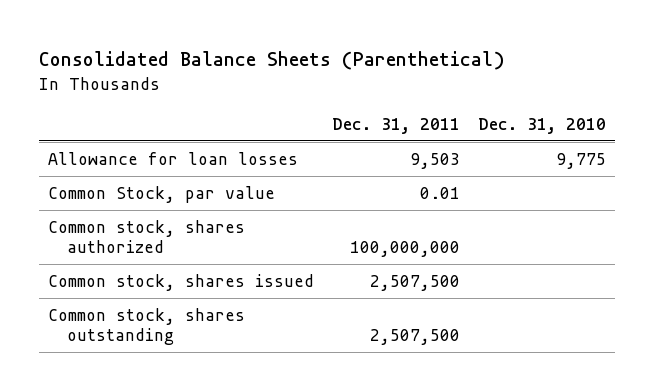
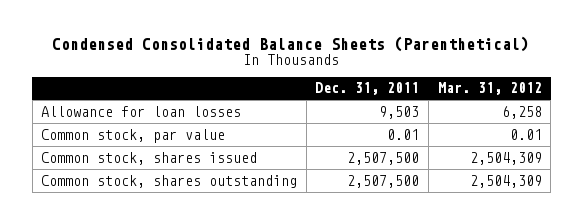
- Consolidated Balance Sheets (Parenthetical)
+ Condensed Consolidated Balance Sheets (Parenthetical)
- | Dec. 31, 2011 | Dec. 31, 2010
+ | Dec. 31, 2011 | Mar. 31, 2012
- Common Stock, par value | 0.01 |
- Common stock, shares authorized | 100,000,000 |
+ Common stock, par value | 0.01 | 0.01

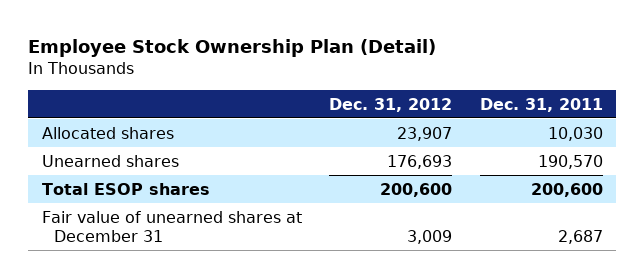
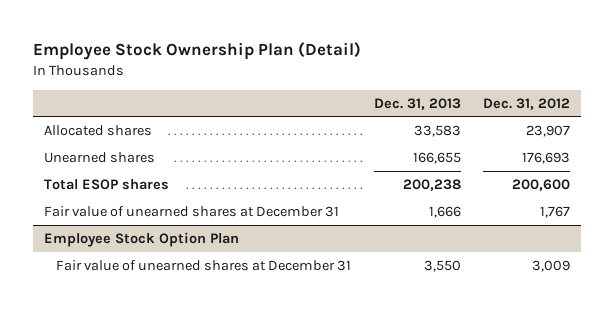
- | Dec. 31, 2012 | Dec. 31, 2011
+ | Dec. 31, 2013 | Dec. 31, 2012
+ Fair value of unearned shares at December 31 | 1,666 | 1,767
+ Employee Stock Option Plan

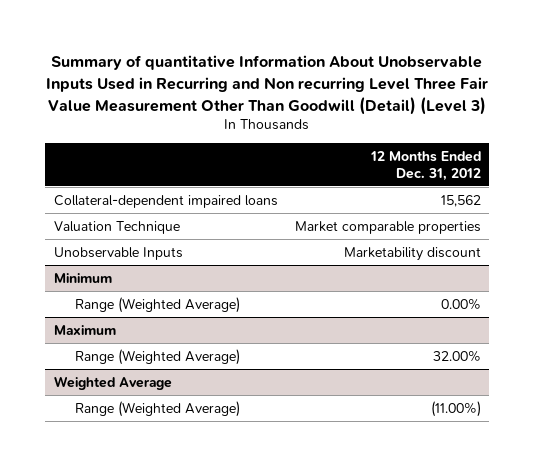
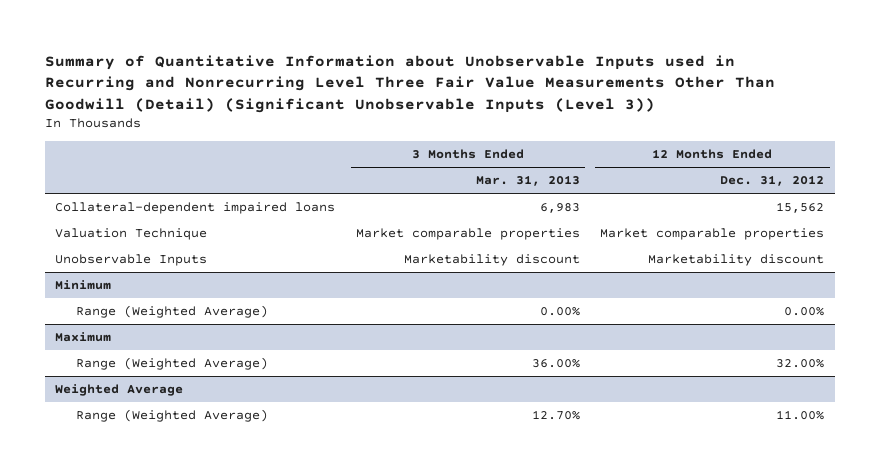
- Summary of quantitative Information About Unobservable Inputs Used in Recurring and Non recurring Level Three Fair Value Measurement Other Than Goodwill (Detail) (Level 3)
+ Summary of Quantitative Information about Unobservable Inputs used in Recurring and Nonrecurring Level Three Fair Value Measurements Other Than Goodwill (Detail) (Significant Unobservable Inputs (Level 3))
- | 12 Months Ended Dec. 31, 2012
+ | 3 Months Ended Mar. 31, 2013 | 12 Months Ended Dec. 31, 2012
@ Weighted Average
- Range (Weighted Average) | (11.00%)
+ Range (Weighted Average) | 12.70% | 11.00%

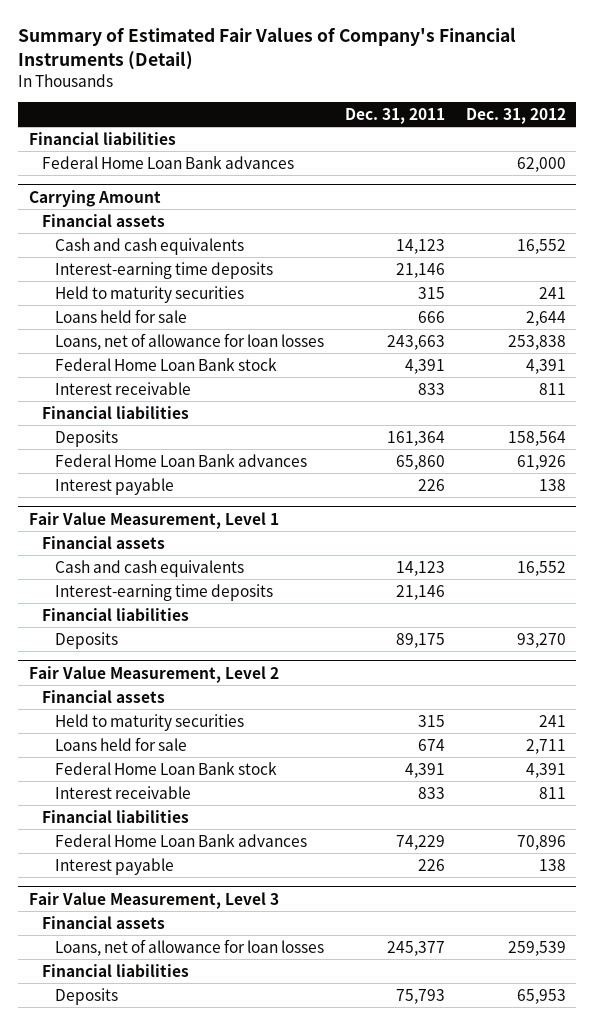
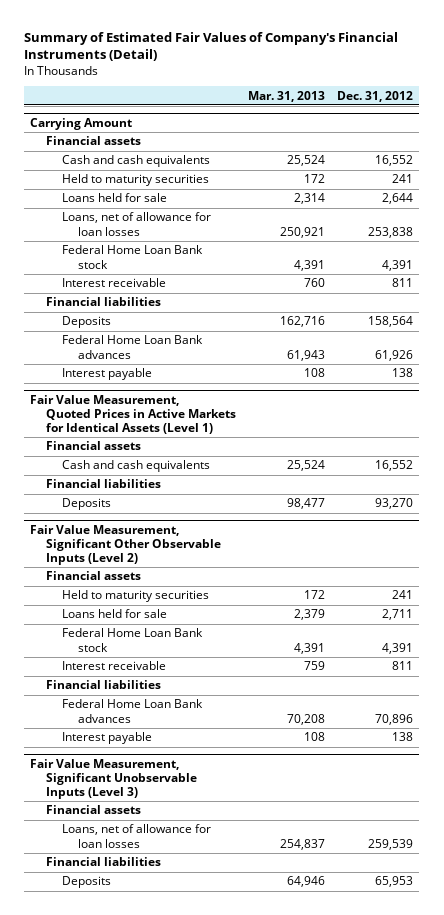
- | Dec. 31, 2011 | Dec. 31, 2012
+ | Mar. 31, 2013 | Dec. 31, 2012
- Financial liabilities
- Federal Home Loan Bank advances | | 62,000
@ Carrying Amount
- Interest-earning time deposits | 21,146 |
- Fair Value Measurement, Level 1
+ Fair Value Measurement, Quoted Prices in Active Markets for Identical Assets (Level 1)
- Interest-earning time deposits | 21,146 |
- Fair Value Measurement, Level 2
+ Fair Value Measurement, Significant Other Observable Inputs (Level 2)
- Fair Value Measurement, Level 3
+ Fair Value Measurement, Significant Unobservable Inputs (Level 3)

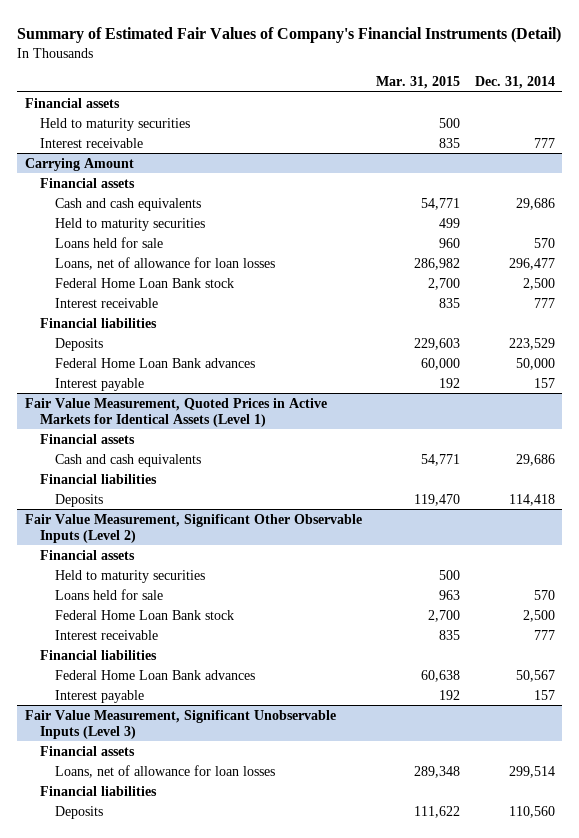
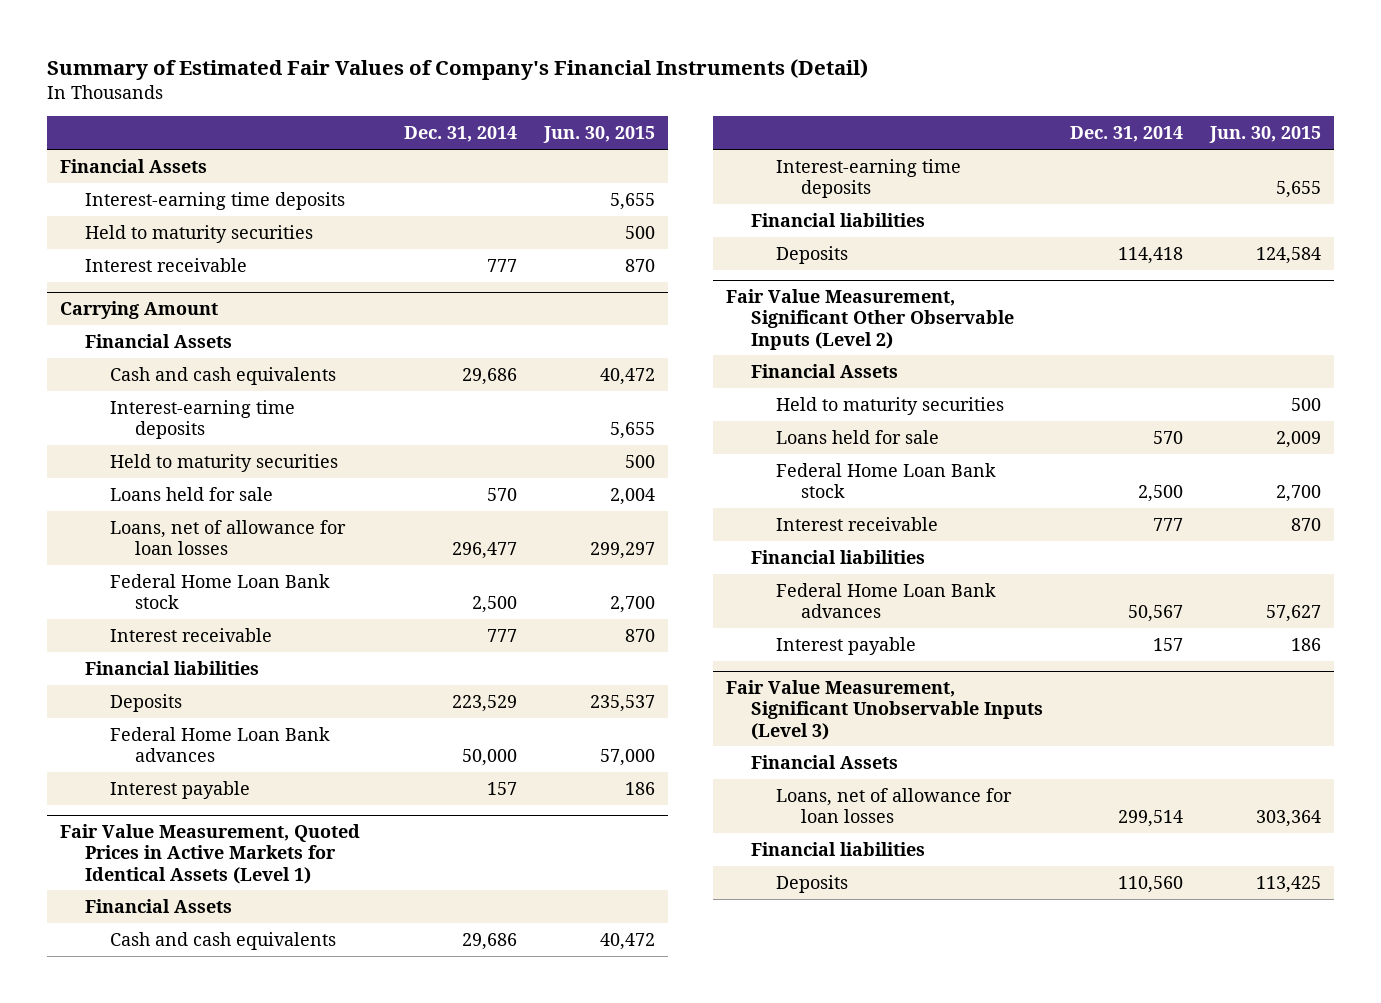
- | Mar. 31, 2015 | Dec. 31, 2014
+ | Dec. 31, 2014 | Jun. 30, 2015
- Financial assets
+ Financial Assets
+ Interest-earning time deposits | | 5,655
@ Carrying Amount
- Financial assets
+ Financial Assets
+ Interest-earning time deposits | | 5,655
@ Fair Value Measurement, Quoted Prices in Active Markets for Identical Assets (Level 1)
- Financial assets
+ Financial Assets
+ Interest-earning time deposits | | 5,655
@ Fair Value Measurement, Significant Other Observable Inputs (Level 2)
- Financial assets
+ Financial Assets
@ Fair Value Measurement, Significant Unobservable Inputs (Level 3)
- Financial assets
+ Financial Assets

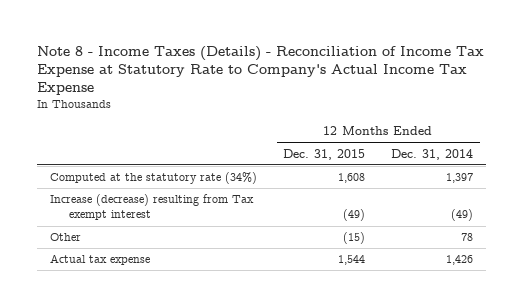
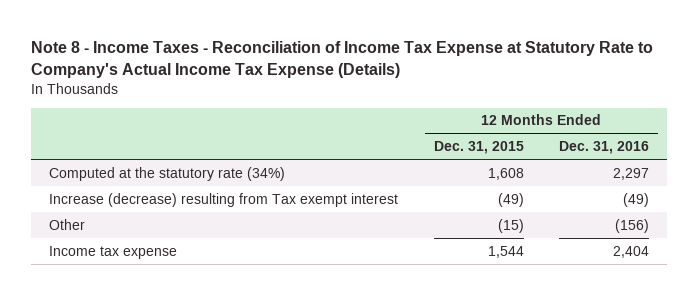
- Note 8 - Income Taxes (Details) - Reconciliation of Income Tax Expense at Statutory Rate to Company's Actual Income Tax Expense
+ Note 8 - Income Taxes - Reconciliation of Income Tax Expense at Statutory Rate to Company's Actual Income Tax Expense (Details)
- | 12 Months Ended Dec. 31, 2015 | 12 Months Ended Dec. 31, 2014
+ | 12 Months Ended Dec. 31, 2015 | 12 Months Ended Dec. 31, 2016
- Actual tax expense | 1,544 | 1,426
+ Income tax expense | 1,544 | 2,404

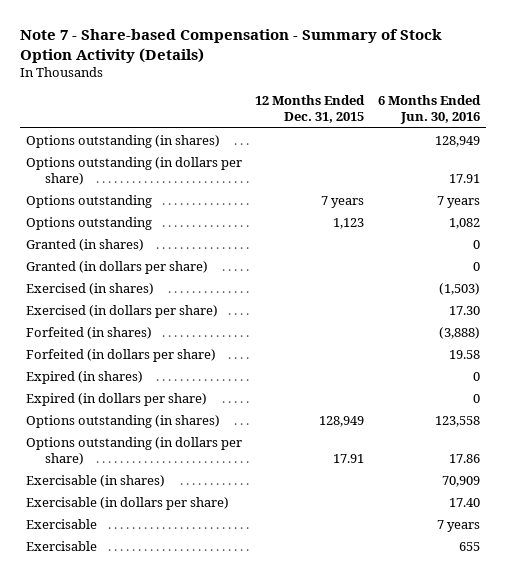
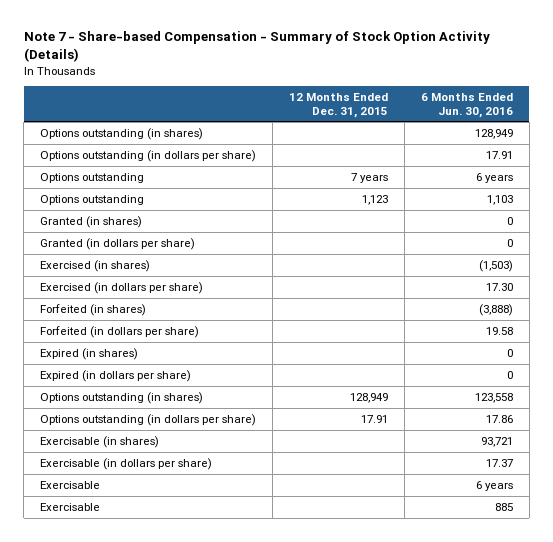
- Options outstanding | 7 years | 7 years
- Options outstanding | 1,123 | 1,082
+ Options outstanding | 7 years | 6 years
+ Options outstanding | 1,123 | 1,103
- Exercisable (in shares) | | 70,909
- Exercisable (in dollars per share) | | 17.40
- Exercisable | | 7 years
- Exercisable | | 655
+ Exercisable (in shares) | | 93,721
+ Exercisable (in dollars per share) | | 17.37
+ Exercisable | | 6 years
+ Exercisable | | 885

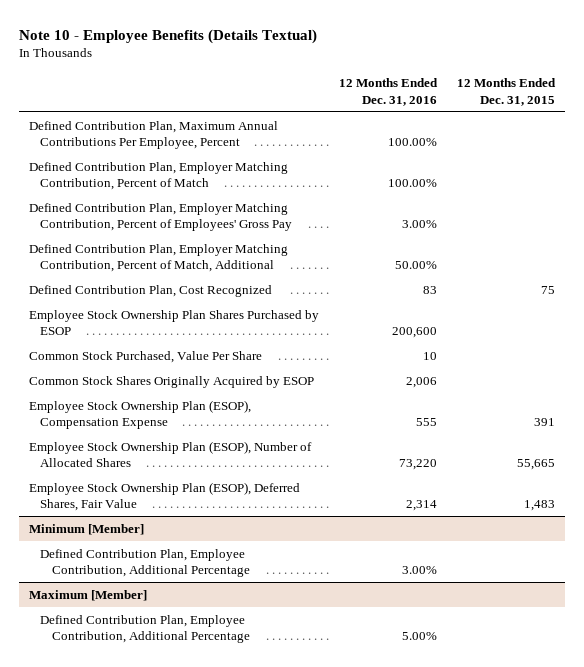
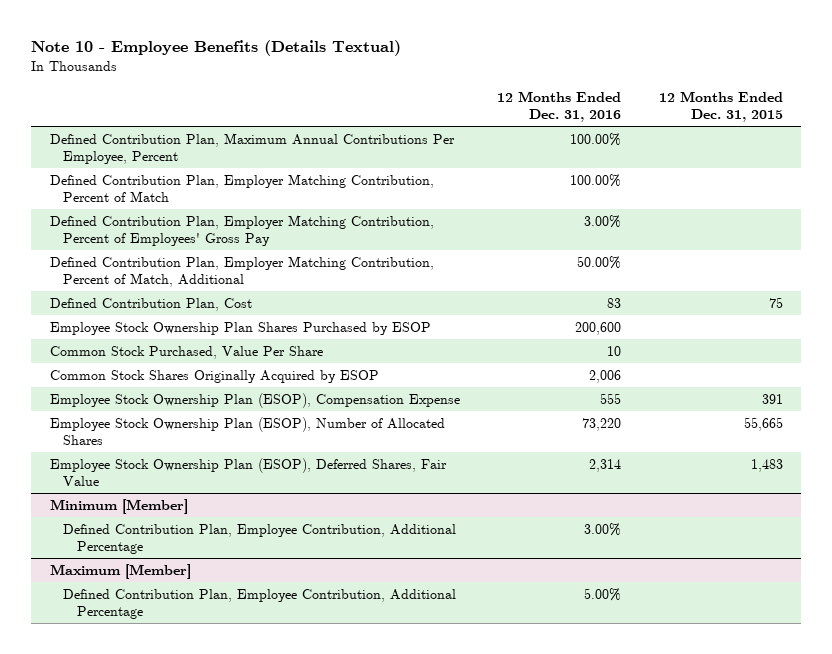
- Defined Contribution Plan, Cost Recognized | 83 | 75
+ Defined Contribution Plan, Cost | 83 | 75

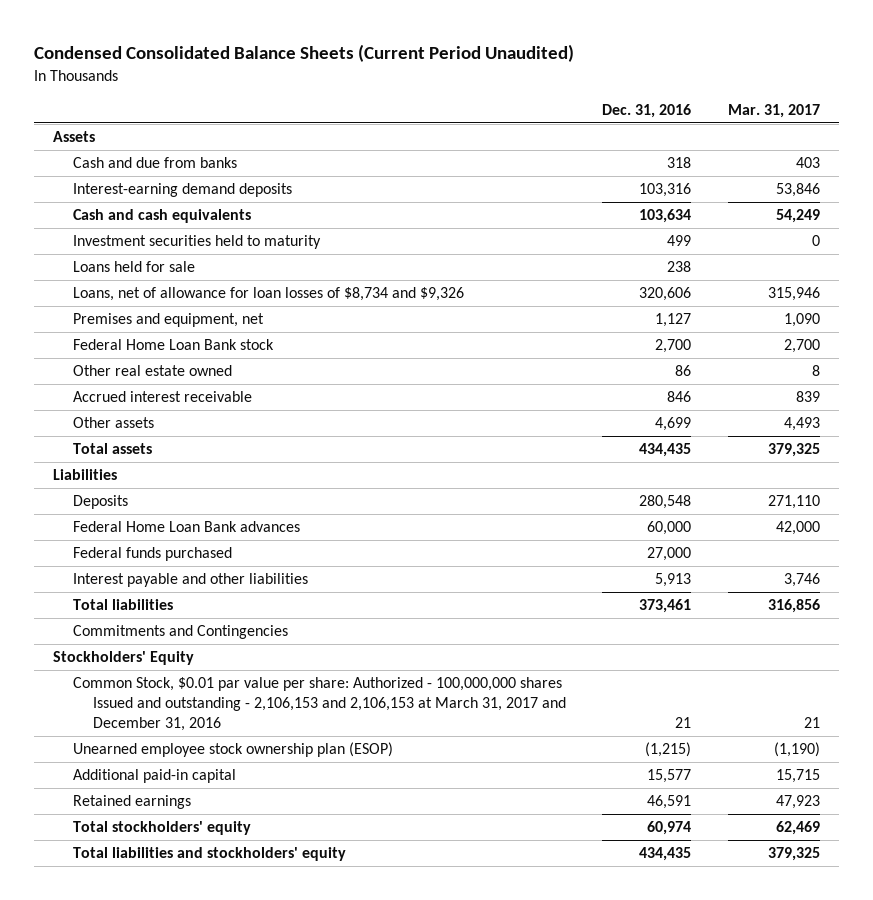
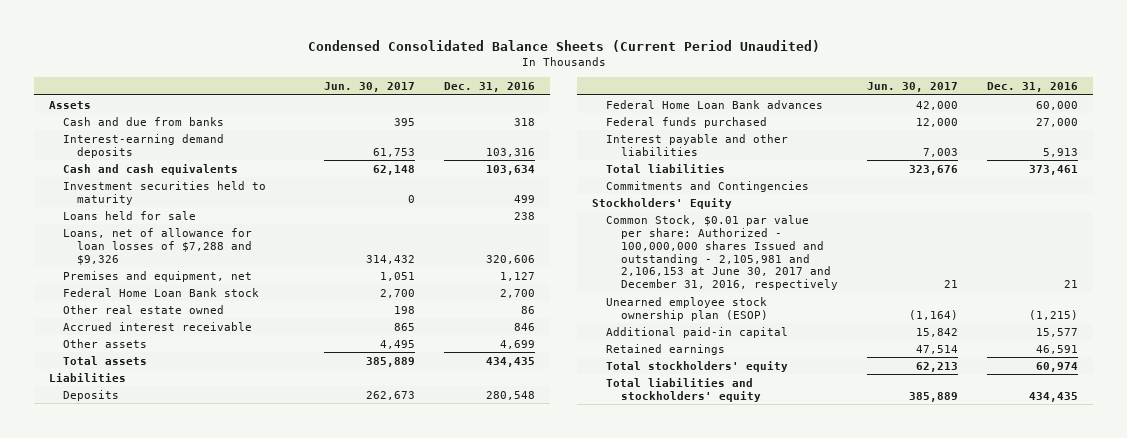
- | Dec. 31, 2016 | Mar. 31, 2017
+ | Jun. 30, 2017 | Dec. 31, 2016
- Loans, net of allowance for loan losses of $8,734 and $9,326 | 320,606 | 315,946
+ Loans, net of allowance for loan losses of $7,288 and $9,326 | 314,432 | 320,606
- Common Stock, $0.01 par value per share: Authorized - 100,000,000 shares Issued and outstanding - 2,106,153 and 2,106,153 at March 31, 2017 and December 31, 2016 | 21 | 21
+ Common Stock, $0.01 par value per share: Authorized - 100,000,000 shares Issued and outstanding - 2,105,981 and 2,106,153 at June 30, 2017 and December 31, 2016, respectively | 21 | 21

